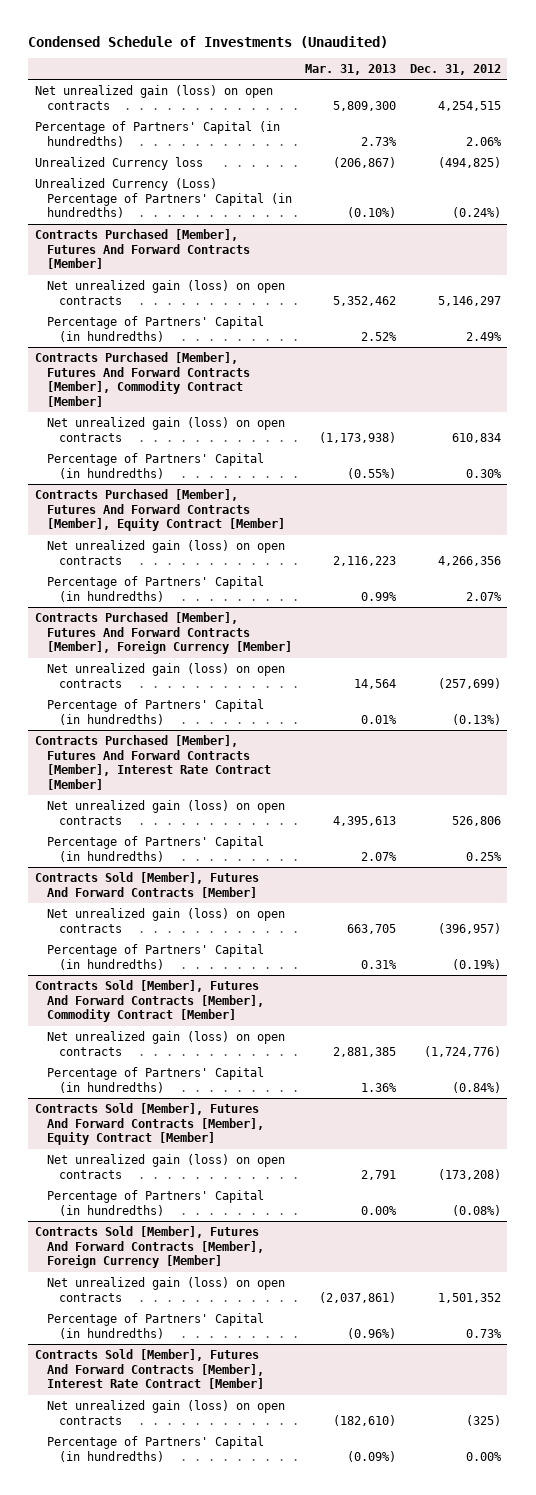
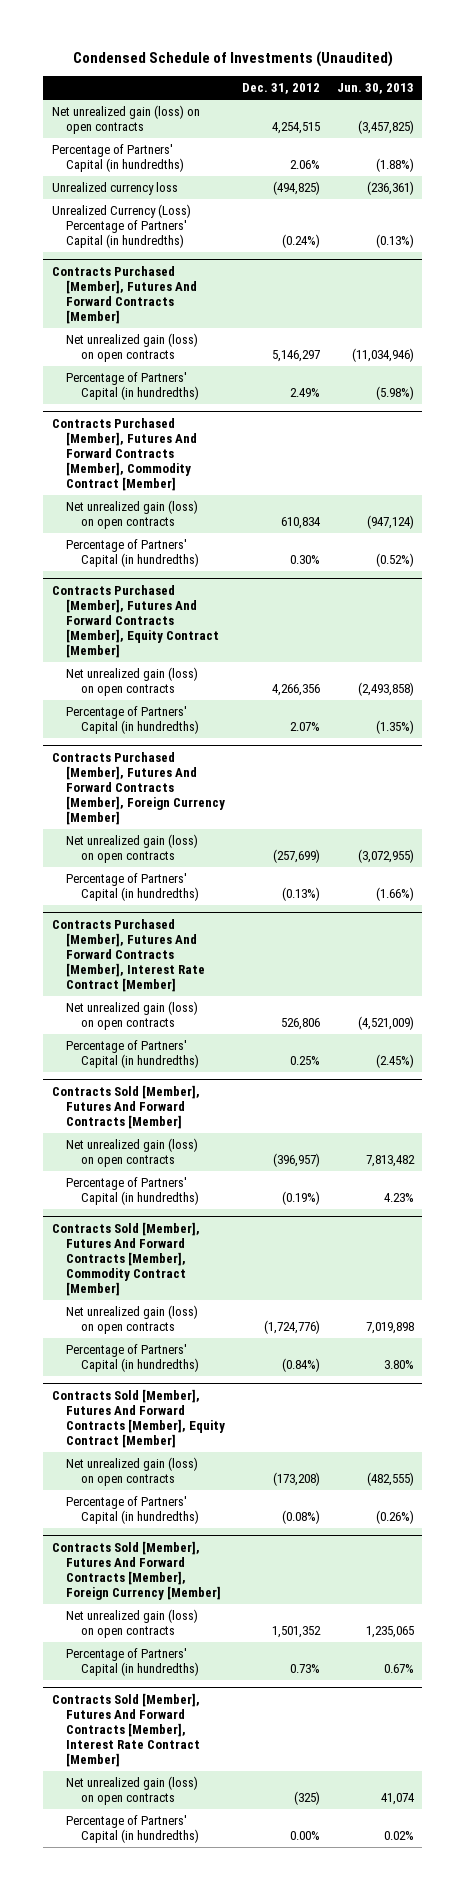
- | Mar. 31, 2013 | Dec. 31, 2012
+ | Dec. 31, 2012 | Jun. 30, 2013
- Unrealized Currency loss | (206,867) | (494,825)
+ Unrealized currency loss | (494,825) | (236,361)

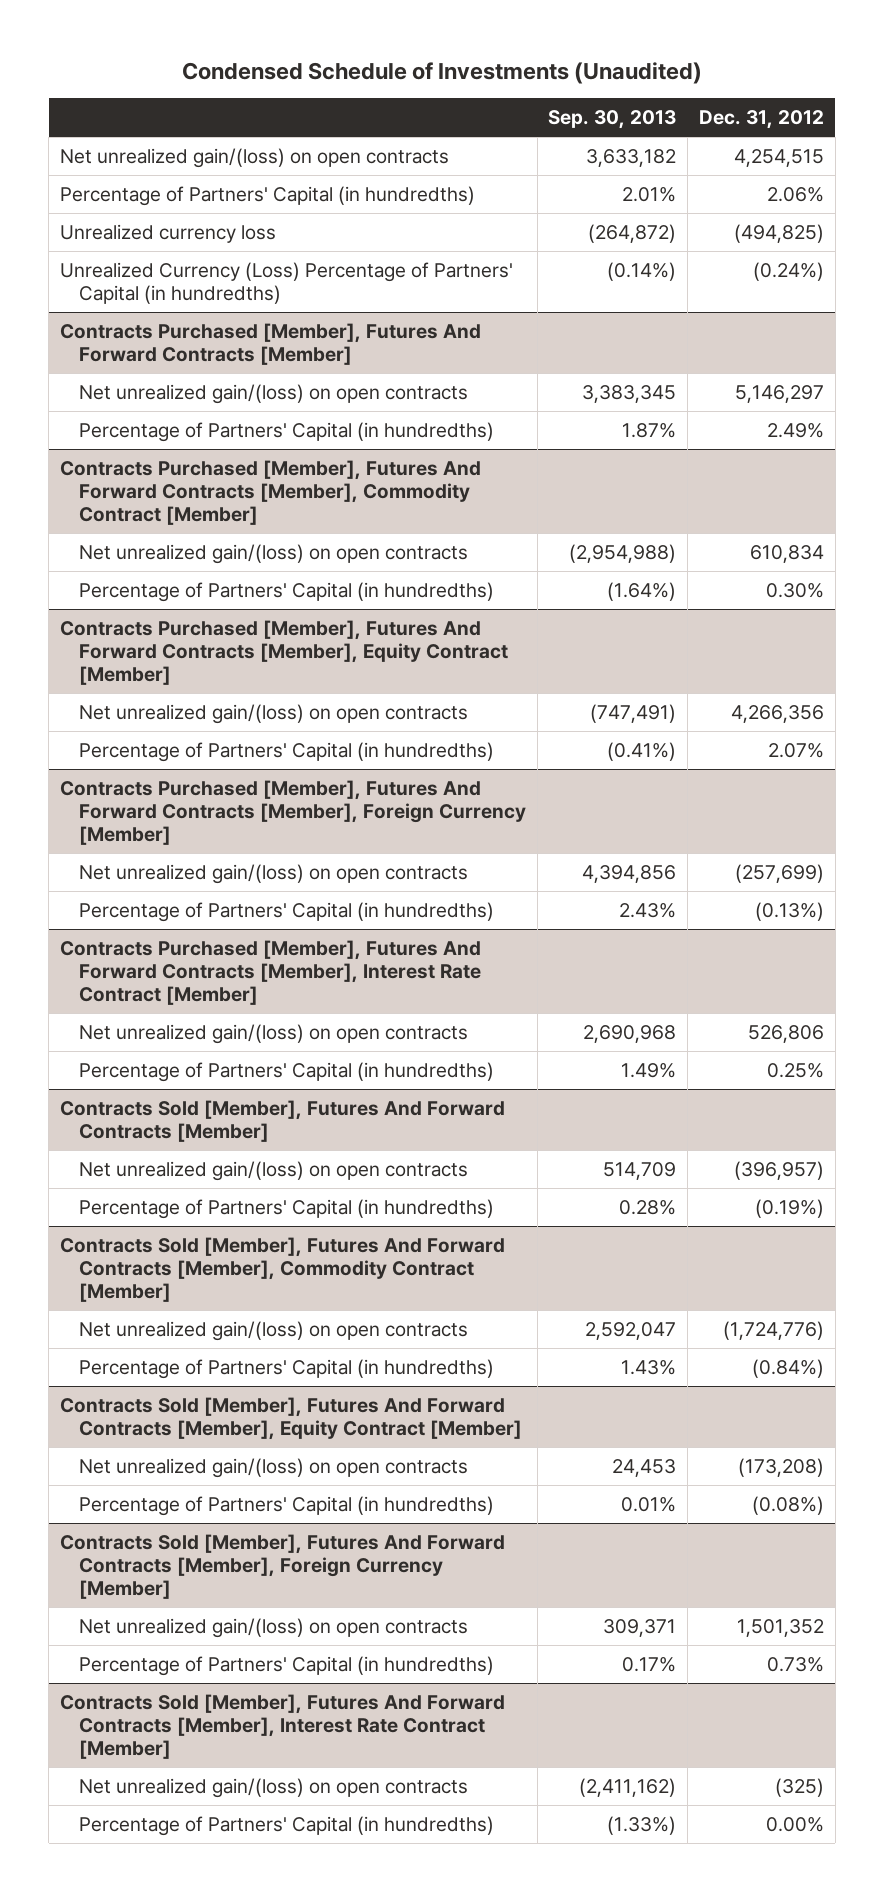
- | Dec. 31, 2012 | Jun. 30, 2013
+ | Sep. 30, 2013 | Dec. 31, 2012
- Net unrealized gain (loss) on open contracts | 4,254,515 | (3,457,825)
+ Net unrealized gain/(loss) on open contracts | 3,633,182 | 4,254,515
@ Contracts Purchased [Member], Futures And Forward Contracts [Member]
- Net unrealized gain (loss) on open contracts | 5,146,297 | (11,034,946)
+ Net unrealized gain/(loss) on open contracts | 3,383,345 | 5,146,297
@ Contracts Purchased [Member], Futures And Forward Contracts [Member], Commodity Contract [Member]
- Net unrealized gain (loss) on open contracts | 610,834 | (947,124)
+ Net unrealized gain/(loss) on open contracts | (2,954,988) | 610,834
@ Contracts Purchased [Member], Futures And Forward Contracts [Member], Equity Contract [Member]
- Net unrealized gain (loss) on open contracts | 4,266,356 | (2,493,858)
+ Net unrealized gain/(loss) on open contracts | (747,491) | 4,266,356
@ Contracts Purchased [Member], Futures And Forward Contracts [Member], Foreign Currency [Member]
- Net unrealized gain (loss) on open contracts | (257,699) | (3,072,955)
+ Net unrealized gain/(loss) on open contracts | 4,394,856 | (257,699)
@ Contracts Purchased [Member], Futures And Forward Contracts [Member], Interest Rate Contract [Member]
- Net unrealized gain (loss) on open contracts | 526,806 | (4,521,009)
+ Net unrealized gain/(loss) on open contracts | 2,690,968 | 526,806
@ Contracts Sold [Member], Futures And Forward Contracts [Member]
- Net unrealized gain (loss) on open contracts | (396,957) | 7,813,482
+ Net unrealized gain/(loss) on open contracts | 514,709 | (396,957)
@ Contracts Sold [Member], Futures And Forward Contracts [Member], Commodity Contract [Member]
- Net unrealized gain (loss) on open contracts | (1,724,776) | 7,019,898
+ Net unrealized gain/(loss) on open contracts | 2,592,047 | (1,724,776)
@ Contracts Sold [Member], Futures And Forward Contracts [Member], Equity Contract [Member]
- Net unrealized gain (loss) on open contracts | (173,208) | (482,555)
+ Net unrealized gain/(loss) on open contracts | 24,453 | (173,208)
@ Contracts Sold [Member], Futures And Forward Contracts [Member], Foreign Currency [Member]
- Net unrealized gain (loss) on open contracts | 1,501,352 | 1,235,065
+ Net unrealized gain/(loss) on open contracts | 309,371 | 1,501,352
@ Contracts Sold [Member], Futures And Forward Contracts [Member], Interest Rate Contract [Member]
- Net unrealized gain (loss) on open contracts | (325) | 41,074
+ Net unrealized gain/(loss) on open contracts | (2,411,162) | (325)

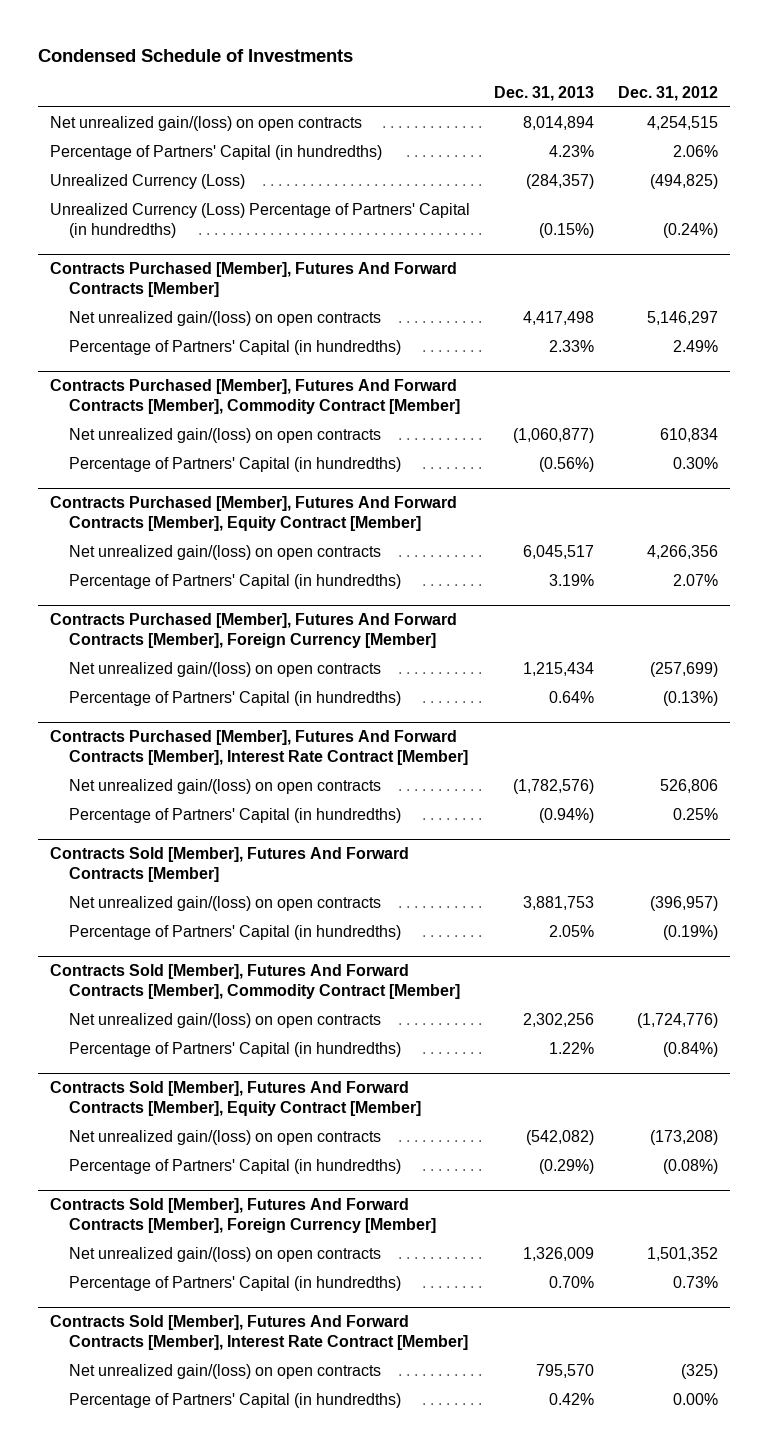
- Condensed Schedule of Investments (Unaudited)
+ Condensed Schedule of Investments
- | Sep. 30, 2013 | Dec. 31, 2012
+ | Dec. 31, 2013 | Dec. 31, 2012
- Unrealized currency loss | (264,872) | (494,825)
+ Unrealized Currency (Loss) | (284,357) | (494,825)

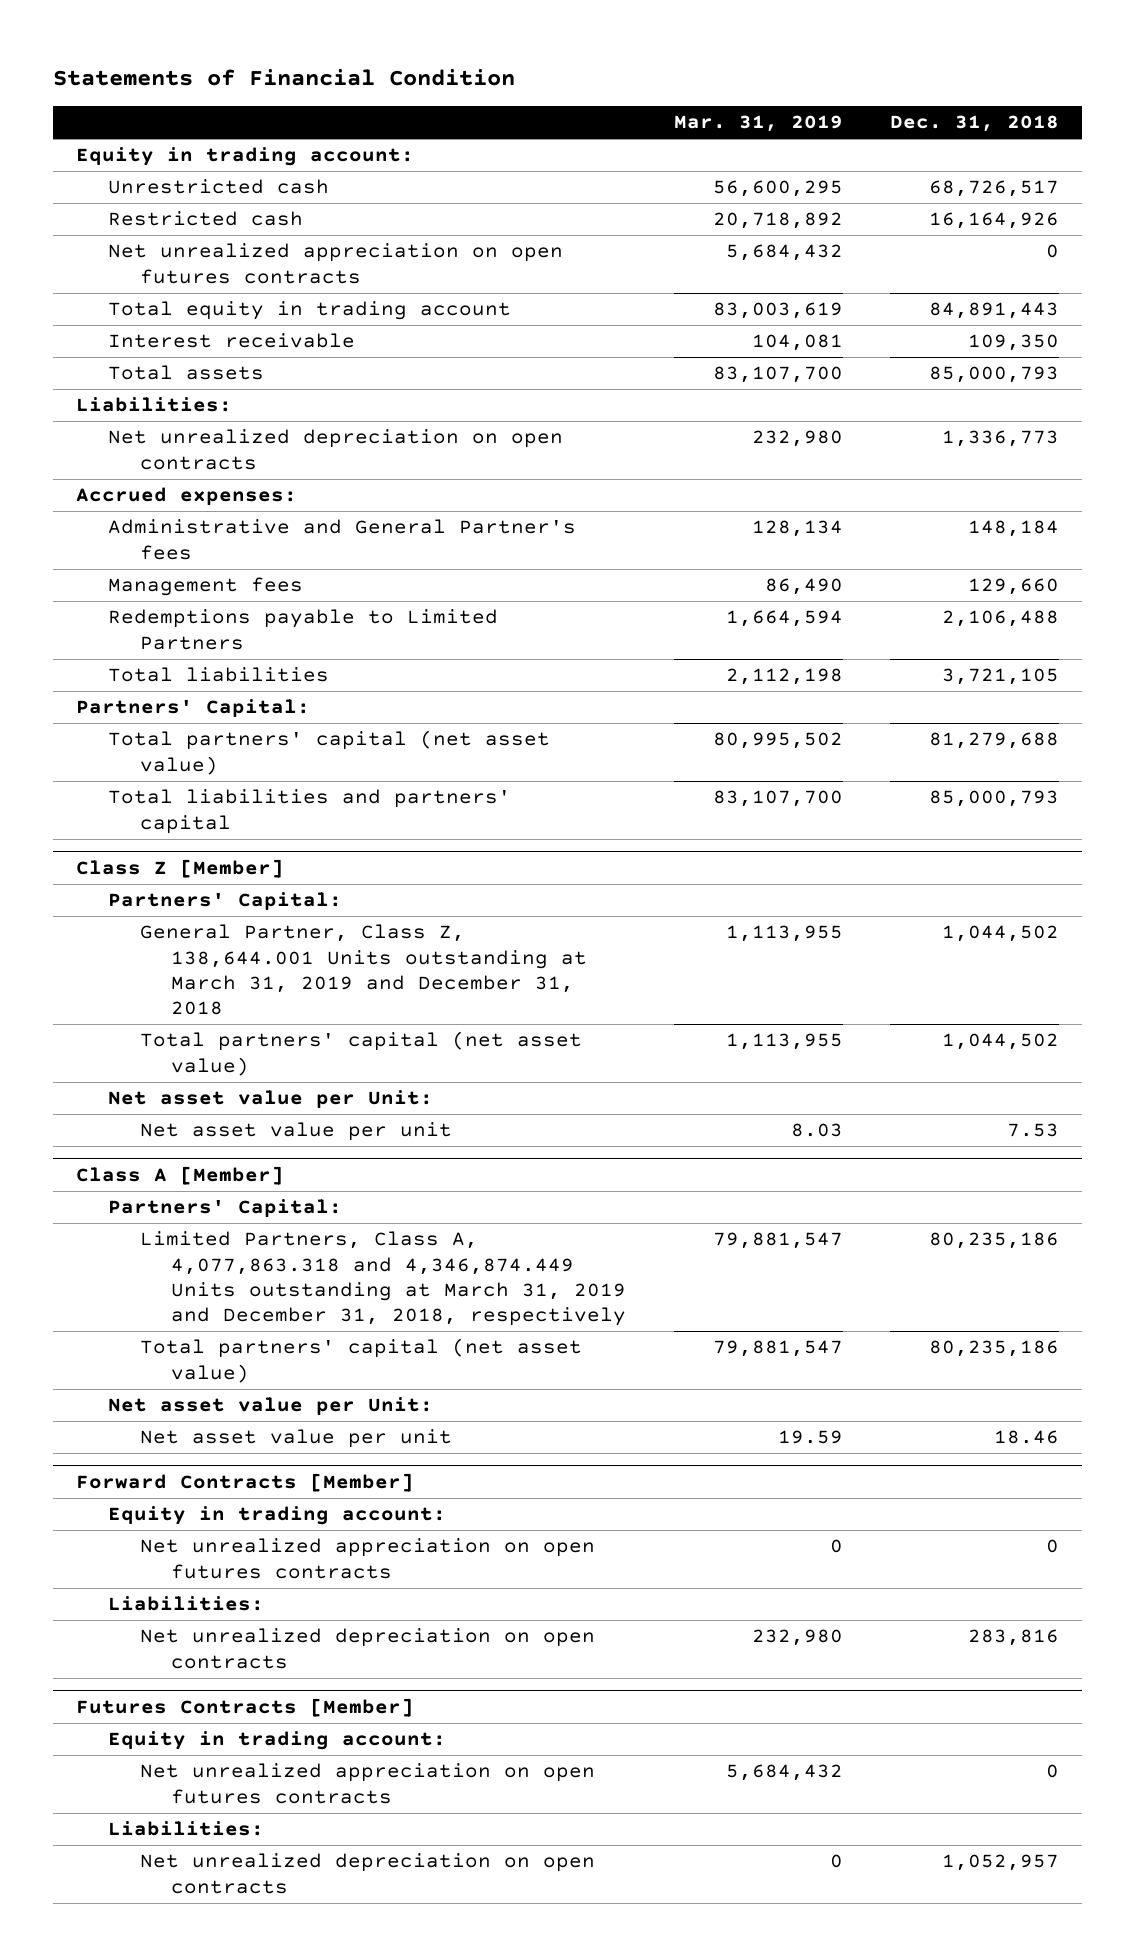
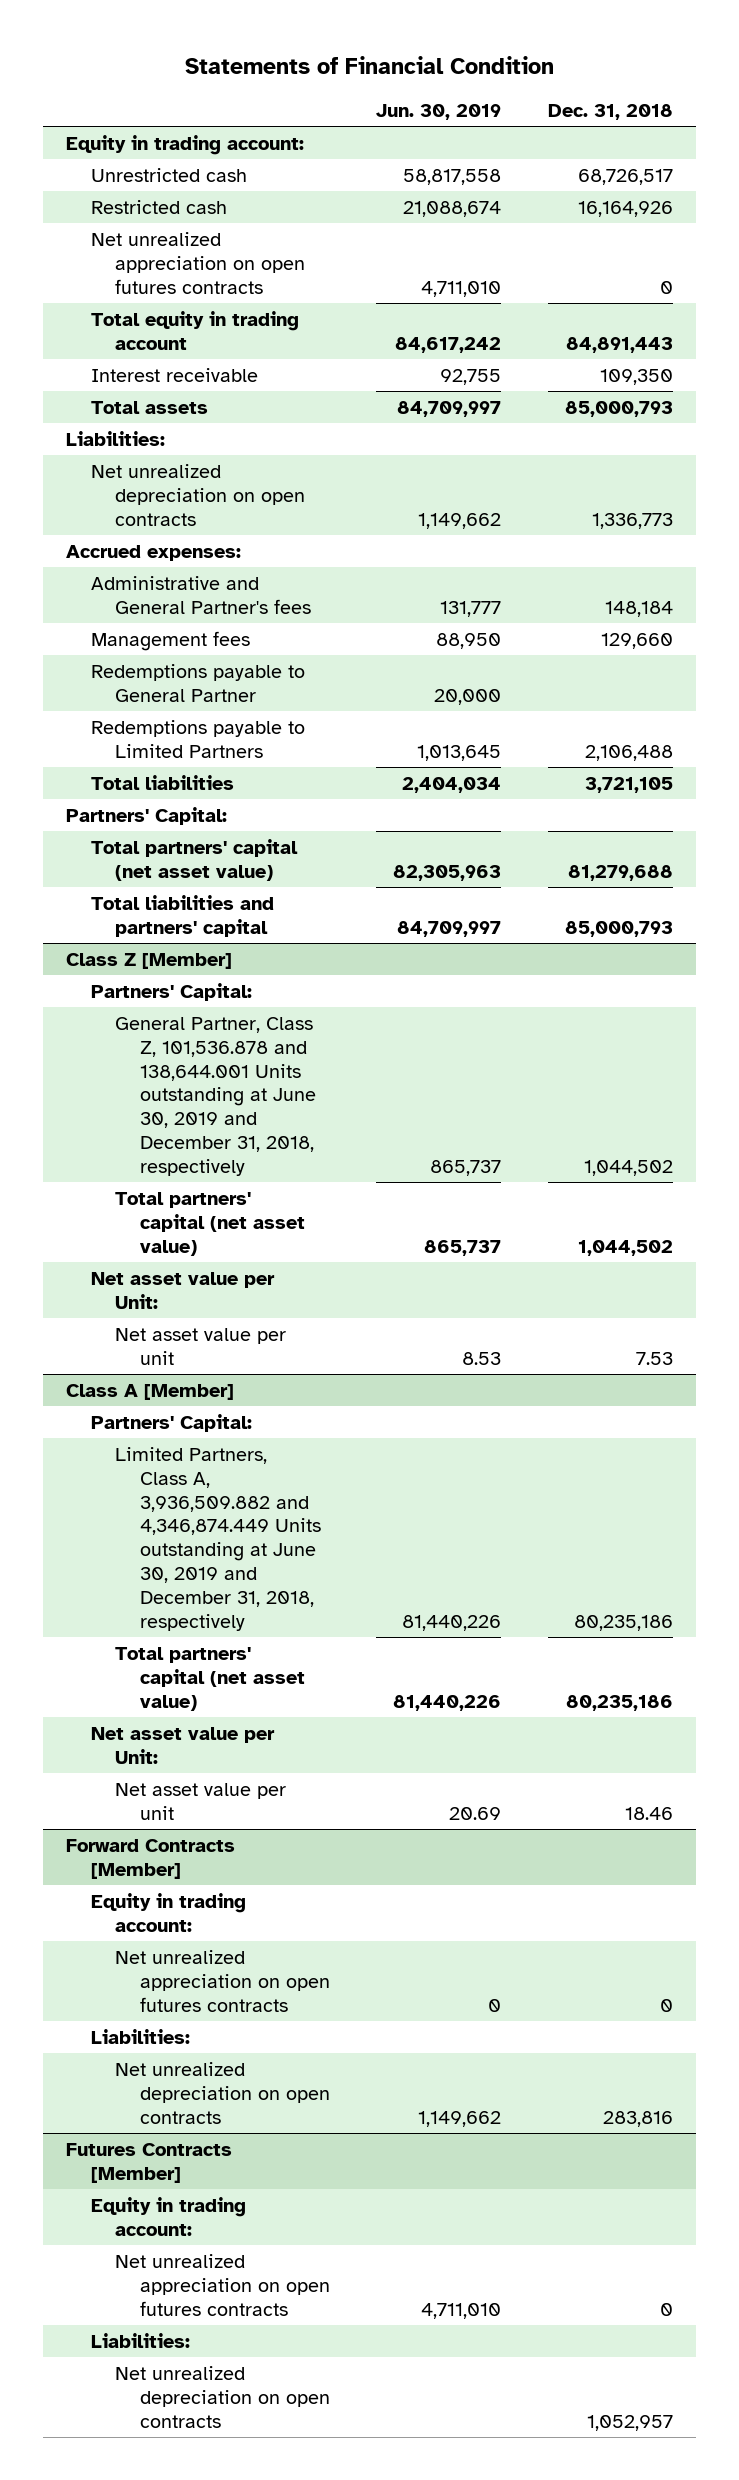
- | Mar. 31, 2019 | Dec. 31, 2018
+ | Jun. 30, 2019 | Dec. 31, 2018
+ Redemptions payable to General Partner | 20,000 |
@ Class Z [Member]
- General Partner, Class Z, 138,644.001 Units outstanding at March 31, 2019 and December 31, 2018 | 1,113,955 | 1,044,502
+ General Partner, Class Z, 101,536.878 and 138,644.001 Units outstanding at June 30, 2019 and December 31, 2018, respectively | 865,737 | 1,044,502
@ Class A [Member]
- Limited Partners, Class A, 4,077,863.318 and 4,346,874.449 Units outstanding at March 31, 2019 and December 31, 2018, respectively | 79,881,547 | 80,235,186
+ Limited Partners, Class A, 3,936,509.882 and 4,346,874.449 Units outstanding at June 30, 2019 and December 31, 2018, respectively | 81,440,226 | 80,235,186

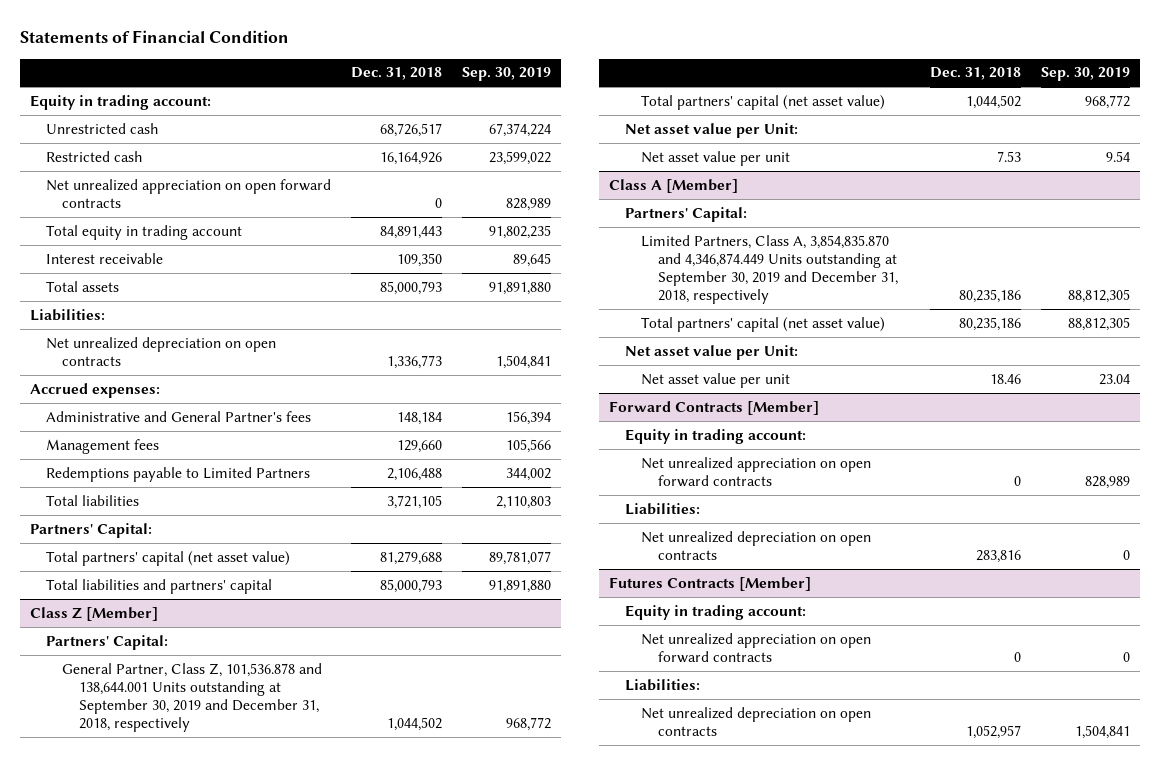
- | Jun. 30, 2019 | Dec. 31, 2018
+ | Dec. 31, 2018 | Sep. 30, 2019
- Net unrealized appreciation on open futures contracts | 4,711,010 | 0
+ Net unrealized appreciation on open forward contracts | 0 | 828,989
- Redemptions payable to General Partner | 20,000 |
@ Class Z [Member]
- General Partner, Class Z, 101,536.878 and 138,644.001 Units outstanding at June 30, 2019 and December 31, 2018, respectively | 865,737 | 1,044,502
+ General Partner, Class Z, 101,536.878 and 138,644.001 Units outstanding at September 30, 2019 and December 31, 2018, respectively | 1,044,502 | 968,772
@ Class A [Member]
- Limited Partners, Class A, 3,936,509.882 and 4,346,874.449 Units outstanding at June 30, 2019 and December 31, 2018, respectively | 81,440,226 | 80,235,186
+ Limited Partners, Class A, 3,854,835.870 and 4,346,874.449 Units outstanding at September 30, 2019 and December 31, 2018, respectively | 80,235,186 | 88,812,305
@ Forward Contracts [Member]
- Net unrealized appreciation on open futures contracts | 0 | 0
+ Net unrealized appreciation on open forward contracts | 0 | 828,989
@ Futures Contracts [Member]
- Net unrealized appreciation on open futures contracts | 4,711,010 | 0
+ Net unrealized appreciation on open forward contracts | 0 | 0

